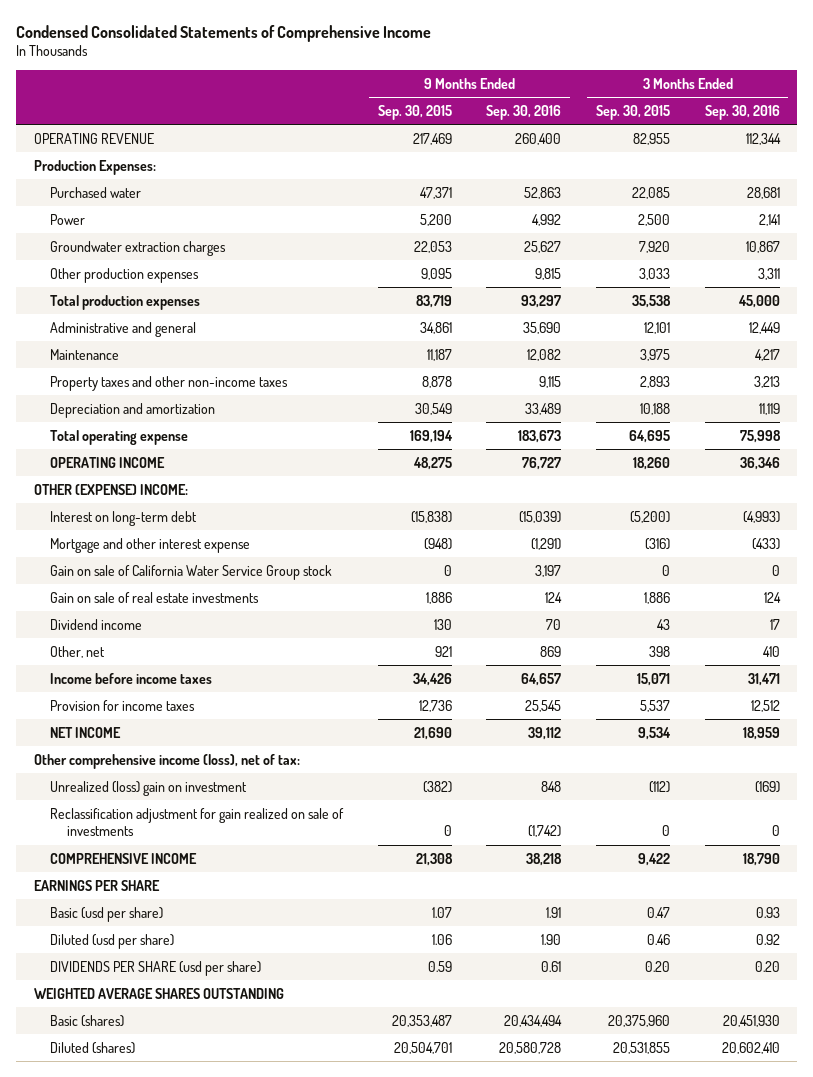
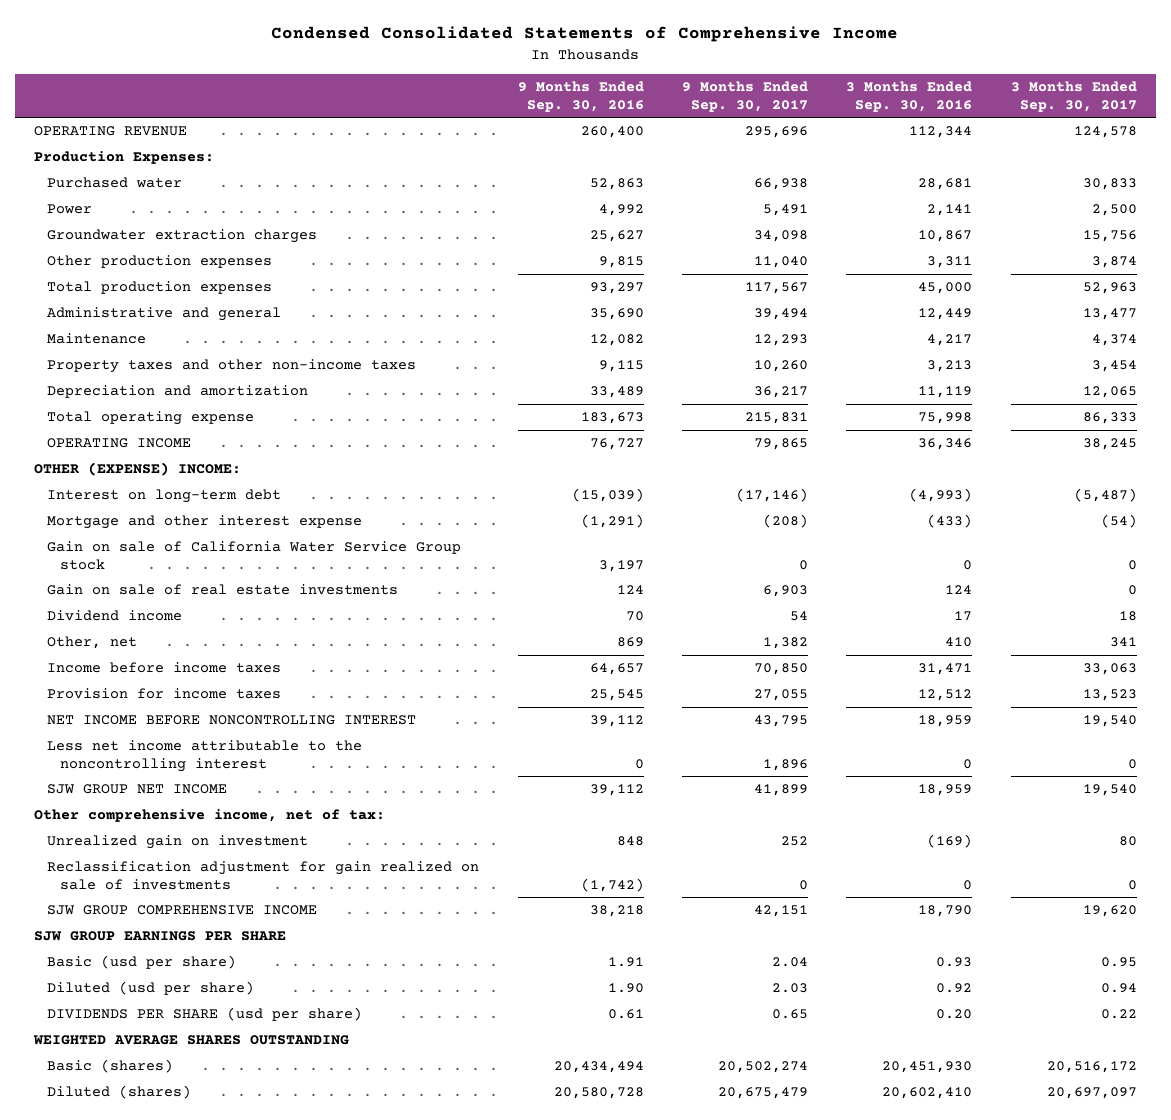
- | 9 Months Ended Sep. 30, 2015 | 9 Months Ended Sep. 30, 2016 | 3 Months Ended Sep. 30, 2015 | 3 Months Ended Sep. 30, 2016
+ | 9 Months Ended Sep. 30, 2016 | 9 Months Ended Sep. 30, 2017 | 3 Months Ended Sep. 30, 2016 | 3 Months Ended Sep. 30, 2017
- NET INCOME | 21,690 | 39,112 | 9,534 | 18,959
- Other comprehensive income (loss), net of tax:
- Unrealized (loss) gain on investment | (382) | 848 | (112) | (169)
+ NET INCOME BEFORE NONCONTROLLING INTEREST | 39,112 | 43,795 | 18,959 | 19,540
+ Less net income attributable to the noncontrolling interest | 0 | 1,896 | 0 | 0
+ SJW GROUP NET INCOME | 39,112 | 41,899 | 18,959 | 19,540
+ Other comprehensive income, net of tax:
+ Unrealized gain on investment | 848 | 252 | (169) | 80
- COMPREHENSIVE INCOME | 21,308 | 38,218 | 9,422 | 18,790
- EARNINGS PER SHARE
+ SJW GROUP COMPREHENSIVE INCOME | 38,218 | 42,151 | 18,790 | 19,620
+ SJW GROUP EARNINGS PER SHARE

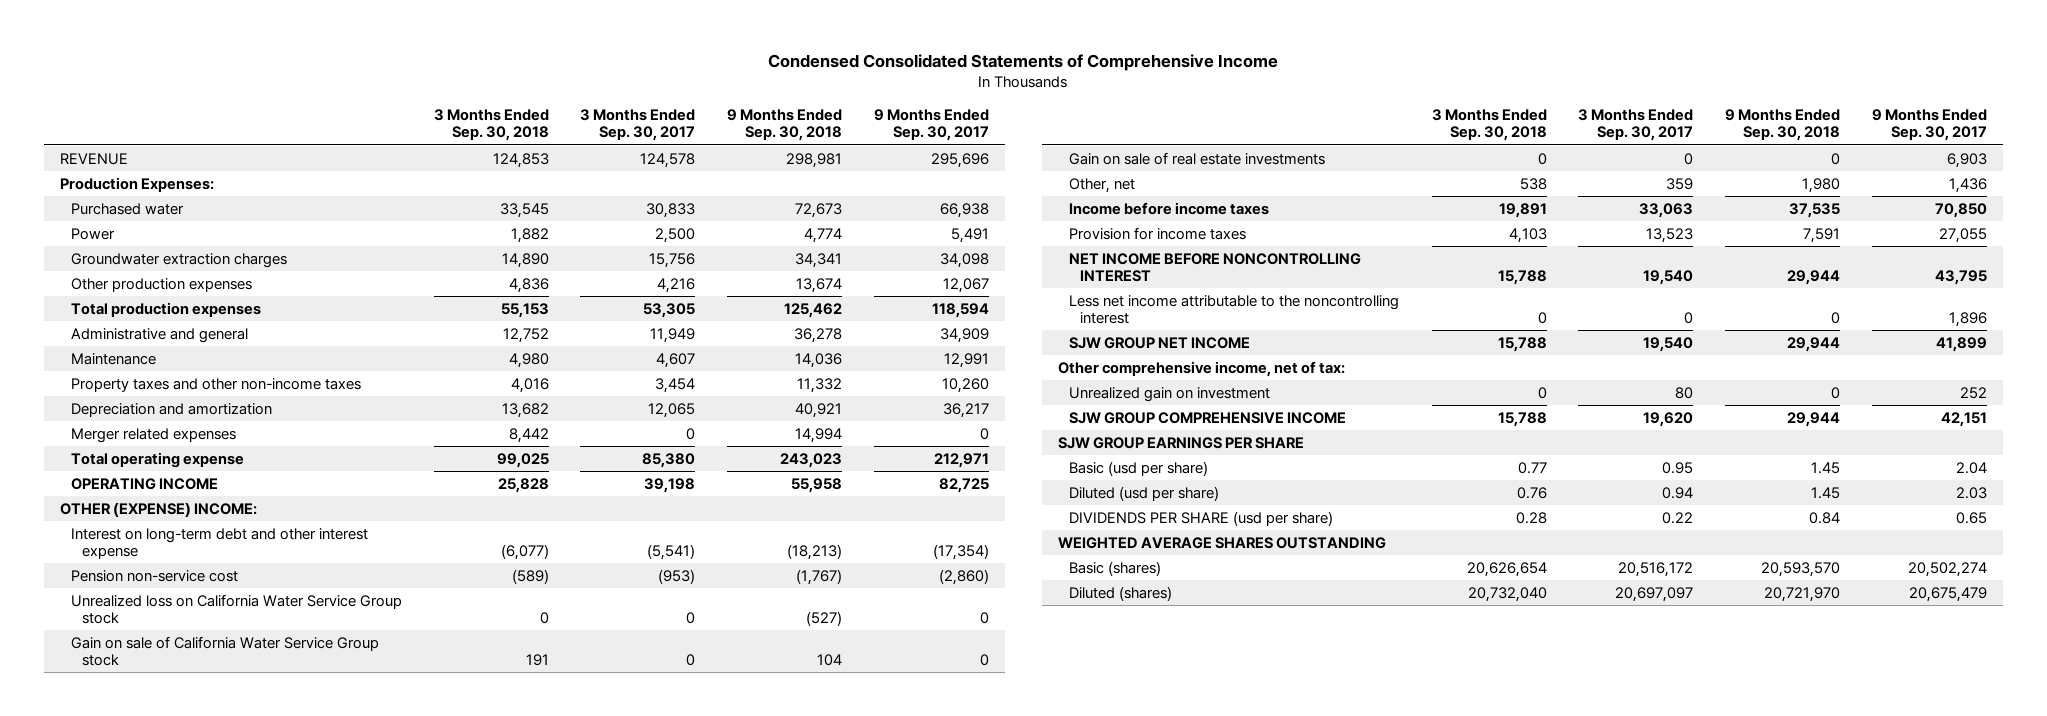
- | 9 Months Ended Sep. 30, 2016 | 9 Months Ended Sep. 30, 2017 | 3 Months Ended Sep. 30, 2016 | 3 Months Ended Sep. 30, 2017
+ | 3 Months Ended Sep. 30, 2018 | 3 Months Ended Sep. 30, 2017 | 9 Months Ended Sep. 30, 2018 | 9 Months Ended Sep. 30, 2017
- OPERATING REVENUE | 260,400 | 295,696 | 112,344 | 124,578
+ REVENUE | 124,853 | 124,578 | 298,981 | 295,696
- Other production expenses | 9,815 | 11,040 | 3,311 | 3,874
- Total production expenses | 93,297 | 117,567 | 45,000 | 52,963
- Administrative and general | 35,690 | 39,494 | 12,449 | 13,477
- Maintenance | 12,082 | 12,293 | 4,217 | 4,374
+ Other production expenses | 4,836 | 4,216 | 13,674 | 12,067
+ Total production expenses | 55,153 | 53,305 | 125,462 | 118,594
+ Administrative and general | 12,752 | 11,949 | 36,278 | 34,909
+ Maintenance | 4,980 | 4,607 | 14,036 | 12,991
- Total operating expense | 183,673 | 215,831 | 75,998 | 86,333
- OPERATING INCOME | 76,727 | 79,865 | 36,346 | 38,245
+ Merger related expenses | 8,442 | 0 | 14,994 | 0
+ Total operating expense | 99,025 | 85,380 | 243,023 | 212,971
+ OPERATING INCOME | 25,828 | 39,198 | 55,958 | 82,725
- Interest on long-term debt | (15,039) | (17,146) | (4,993) | (5,487)
- Mortgage and other interest expense | (1,291) | (208) | (433) | (54)
+ Interest on long-term debt and other interest expense | (6,077) | (5,541) | (18,213) | (17,354)
+ Pension non-service cost | (589) | (953) | (1,767) | (2,860)
+ Unrealized loss on California Water Service Group stock | 0 | 0 | (527) | 0
- Dividend income | 70 | 54 | 17 | 18
- Other, net | 869 | 1,382 | 410 | 341
+ Other, net | 538 | 359 | 1,980 | 1,436
- Reclassification adjustment for gain realized on sale of investments | (1,742) | 0 | 0 | 0

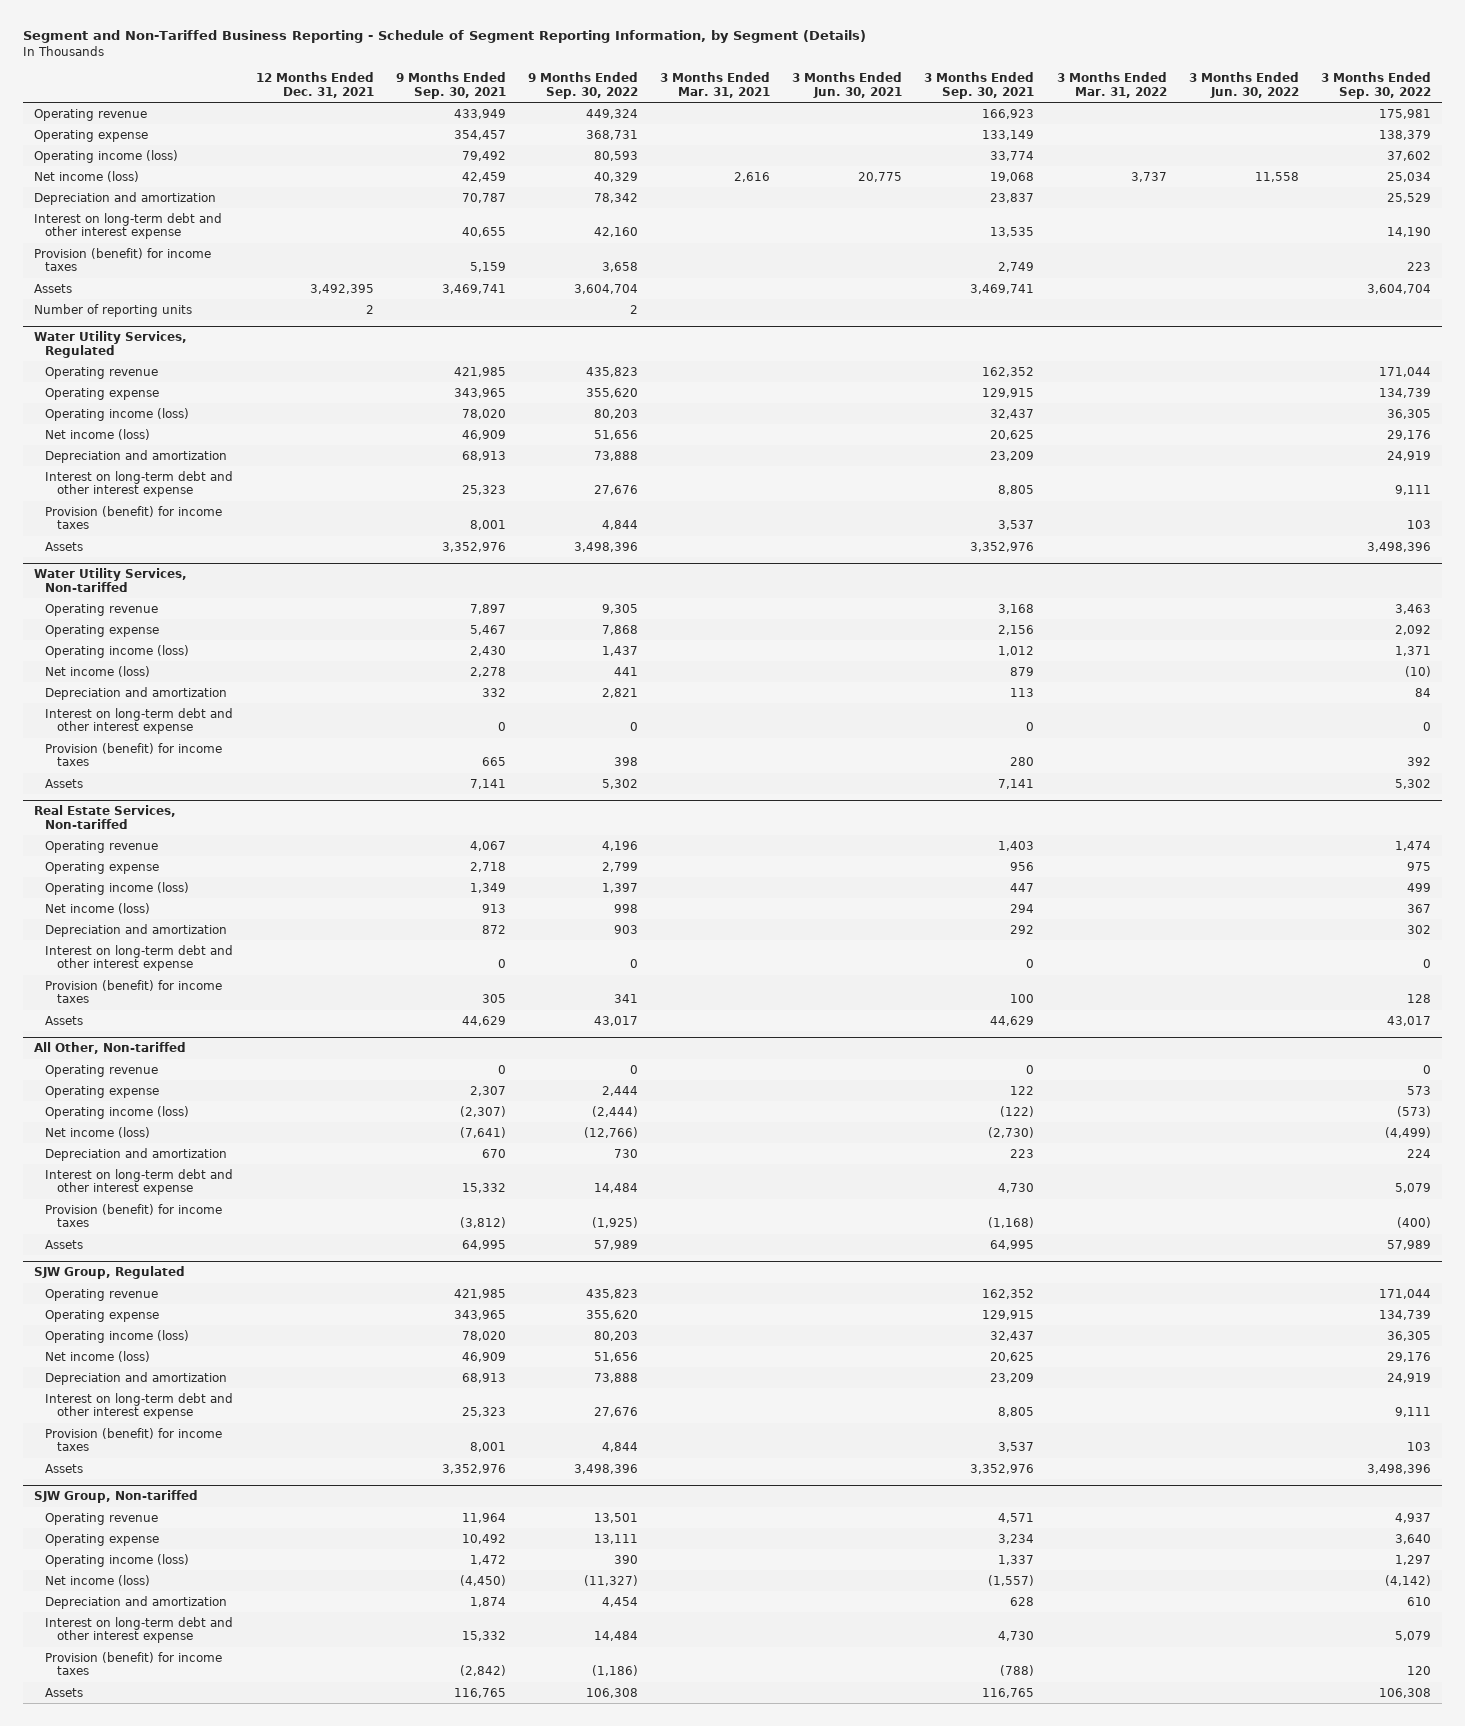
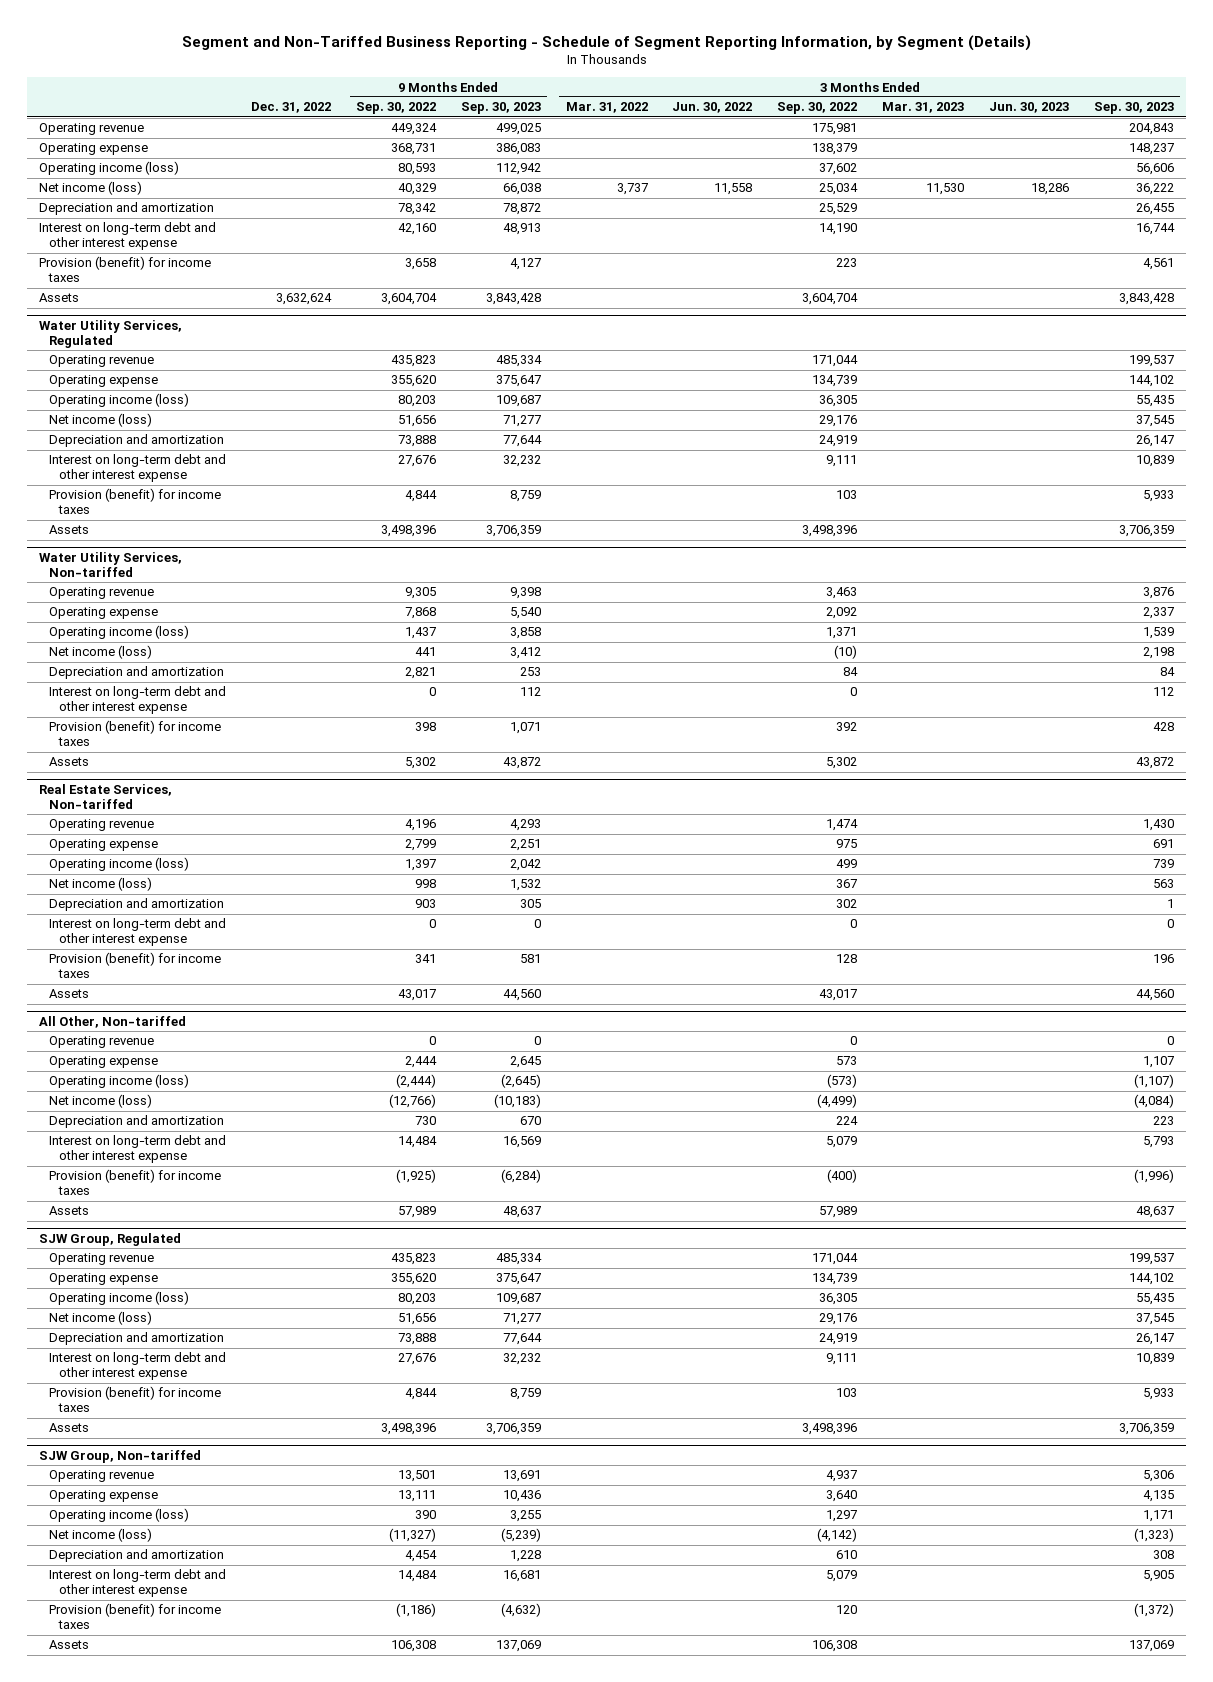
- | 12 Months Ended Dec. 31, 2021 | 9 Months Ended Sep. 30, 2021 | 9 Months Ended Sep. 30, 2022 | 3 Months Ended Mar. 31, 2021 | 3 Months Ended Jun. 30, 2021 | 3 Months Ended Sep. 30, 2021 | 3 Months Ended Mar. 31, 2022 | 3 Months Ended Jun. 30, 2022 | 3 Months Ended Sep. 30, 2022
+ | Dec. 31, 2022 | 9 Months Ended Sep. 30, 2022 | 9 Months Ended Sep. 30, 2023 | 3 Months Ended Mar. 31, 2022 | 3 Months Ended Jun. 30, 2022 | 3 Months Ended Sep. 30, 2022 | 3 Months Ended Mar. 31, 2023 | 3 Months Ended Jun. 30, 2023 | 3 Months Ended Sep. 30, 2023
- Number of reporting units | 2 | | 2 | | | | | |

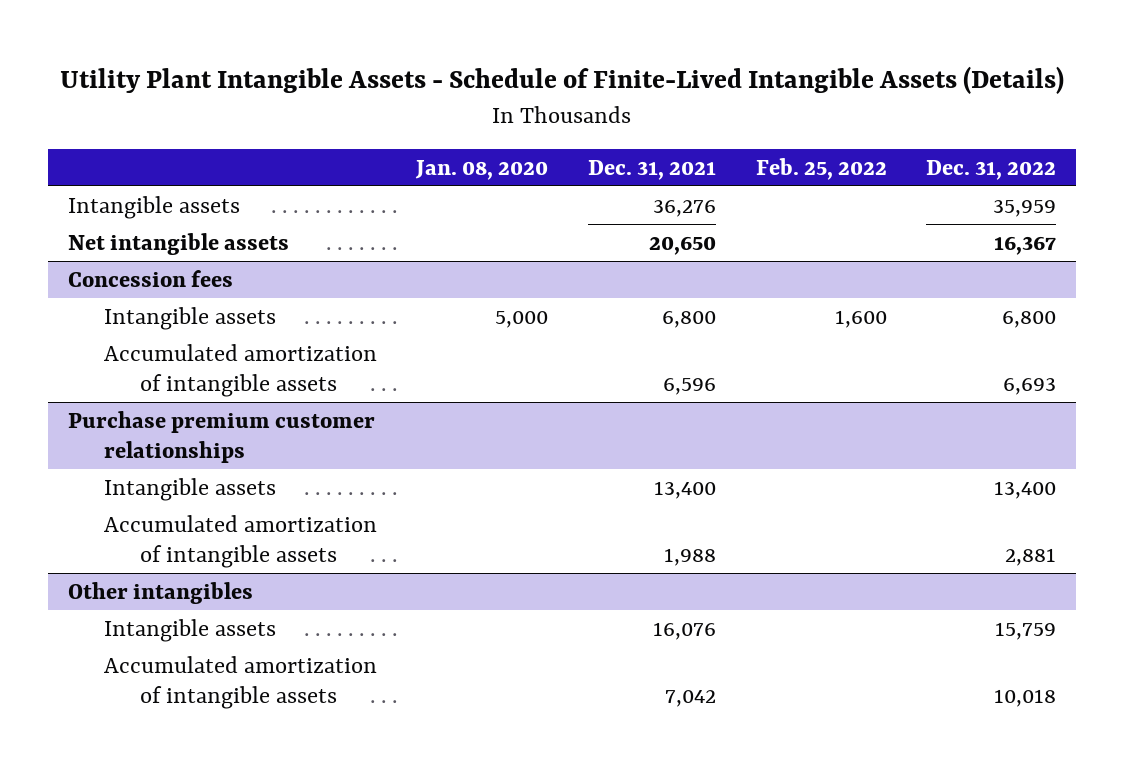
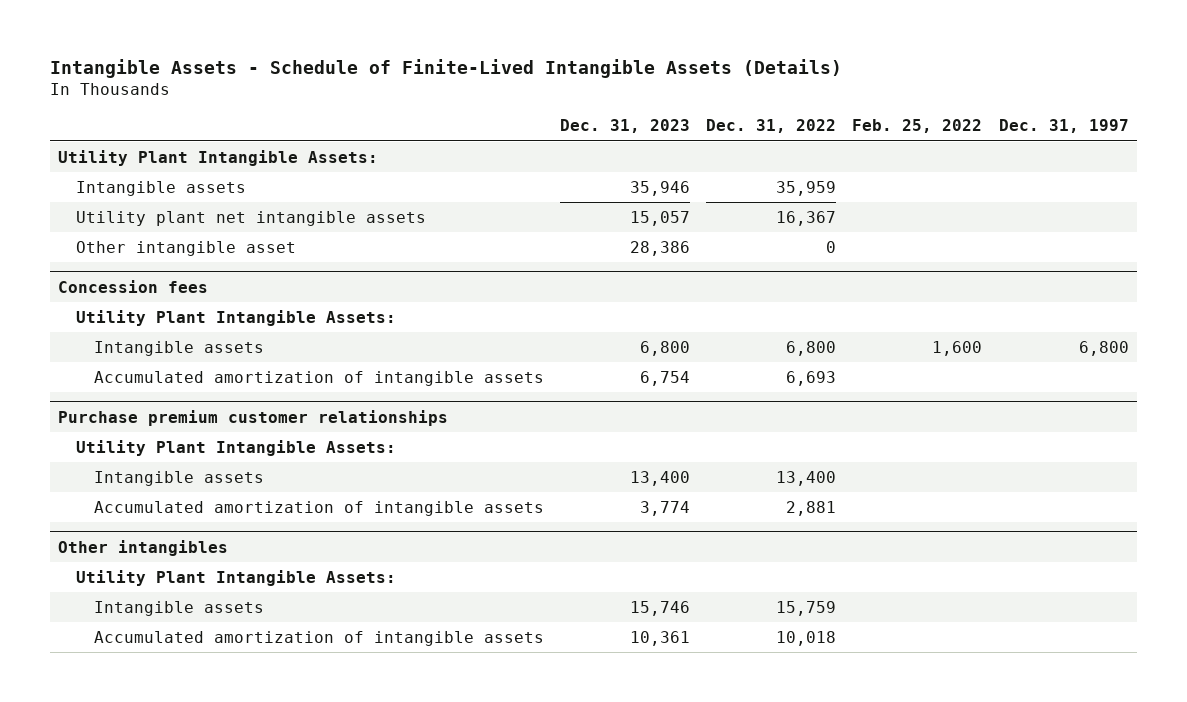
- Utility Plant Intangible Assets - Schedule of Finite-Lived Intangible Assets (Details)
+ Intangible Assets - Schedule of Finite-Lived Intangible Assets (Details)
- | Jan. 08, 2020 | Dec. 31, 2021 | Feb. 25, 2022 | Dec. 31, 2022
+ | Dec. 31, 2023 | Dec. 31, 2022 | Feb. 25, 2022 | Dec. 31, 1997
+ Utility Plant Intangible Assets:
- Net intangible assets | | 20,650 | | 16,367
+ Utility plant net intangible assets | 15,057 | 16,367 | |
+ Other intangible asset | 28,386 | 0 | |
@ Concession fees
+ Utility Plant Intangible Assets:
@ Purchase premium customer relationships
+ Utility Plant Intangible Assets:
@ Other intangibles
+ Utility Plant Intangible Assets:

